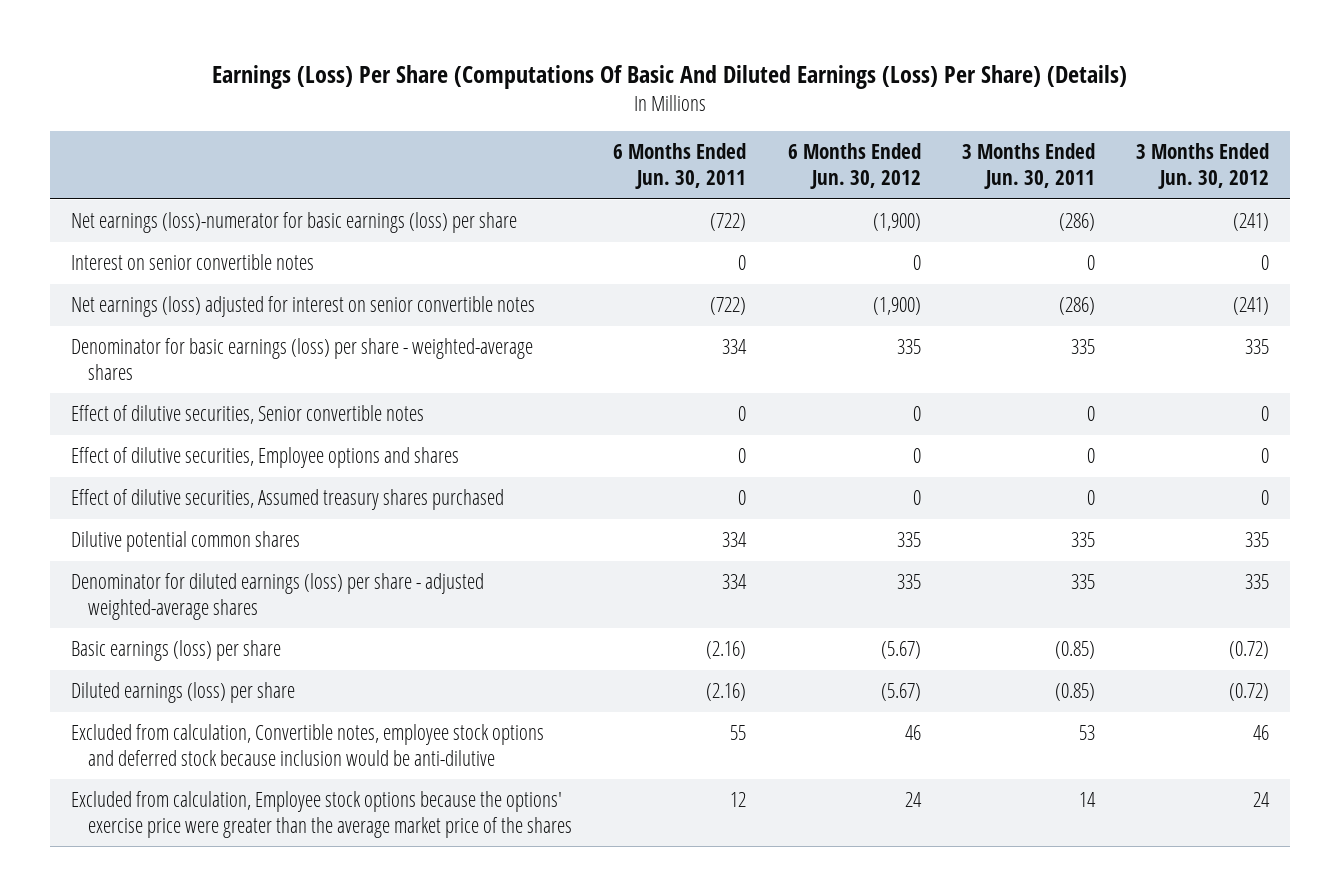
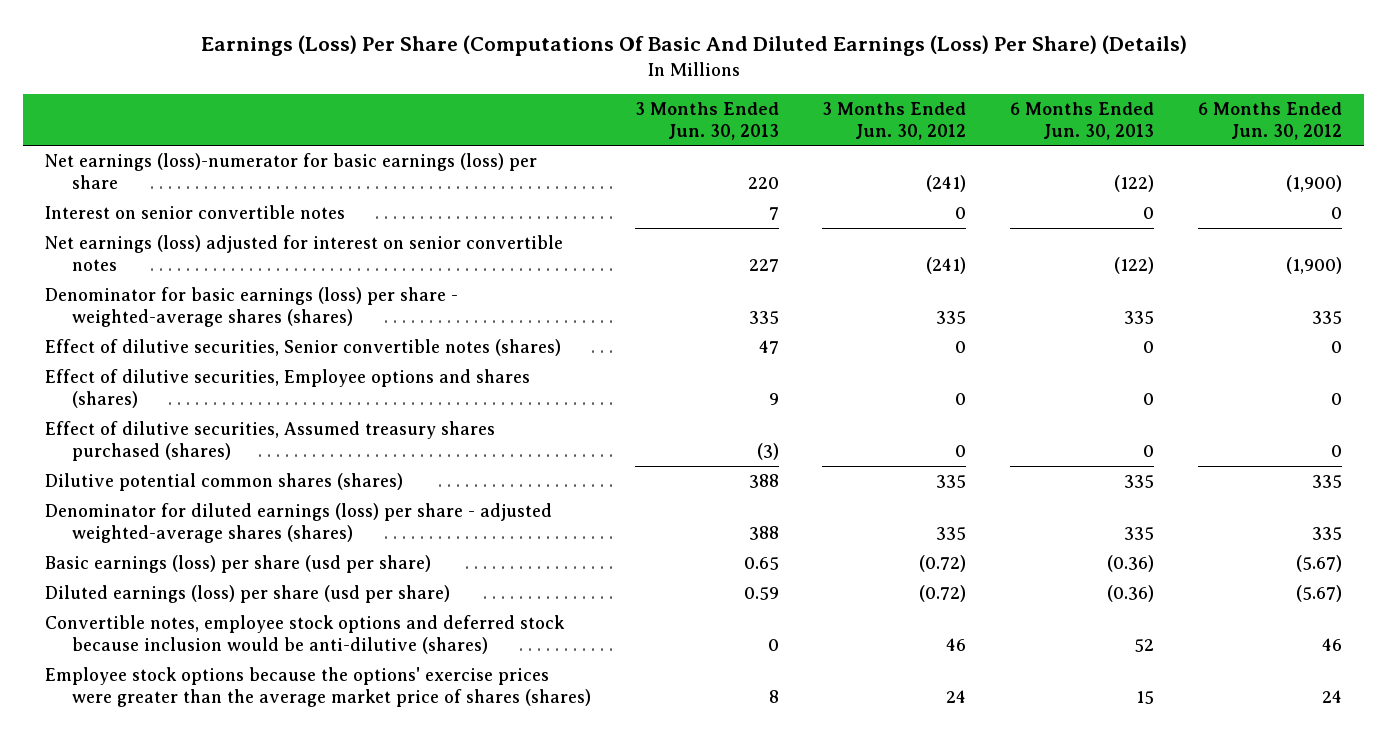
- | 6 Months Ended Jun. 30, 2011 | 6 Months Ended Jun. 30, 2012 | 3 Months Ended Jun. 30, 2011 | 3 Months Ended Jun. 30, 2012
+ | 3 Months Ended Jun. 30, 2013 | 3 Months Ended Jun. 30, 2012 | 6 Months Ended Jun. 30, 2013 | 6 Months Ended Jun. 30, 2012
- Denominator for basic earnings (loss) per share - weighted-average shares | 334 | 335 | 335 | 335
- Effect of dilutive securities, Senior convertible notes | 0 | 0 | 0 | 0
- Effect of dilutive securities, Employee options and shares | 0 | 0 | 0 | 0
- Effect of dilutive securities, Assumed treasury shares purchased | 0 | 0 | 0 | 0
- Dilutive potential common shares | 334 | 335 | 335 | 335
- Denominator for diluted earnings (loss) per share - adjusted weighted-average shares | 334 | 335 | 335 | 335
- Basic earnings (loss) per share | (2.16) | (5.67) | (0.85) | (0.72)
- Diluted earnings (loss) per share | (2.16) | (5.67) | (0.85) | (0.72)
- Excluded from calculation, Convertible notes, employee stock options and deferred stock because inclusion would be anti-dilutive | 55 | 46 | 53 | 46
- Excluded from calculation, Employee stock options because the options' exercise price were greater than the average market price of the shares | 12 | 24 | 14 | 24
+ Denominator for basic earnings (loss) per share - weighted-average shares (shares) | 335 | 335 | 335 | 335
+ Effect of dilutive securities, Senior convertible notes (shares) | 47 | 0 | 0 | 0
+ Effect of dilutive securities, Employee options and shares (shares) | 9 | 0 | 0 | 0
+ Effect of dilutive securities, Assumed treasury shares purchased (shares) | (3) | 0 | 0 | 0
+ Dilutive potential common shares (shares) | 388 | 335 | 335 | 335
+ Denominator for diluted earnings (loss) per share - adjusted weighted-average shares (shares) | 388 | 335 | 335 | 335
+ Basic earnings (loss) per share (usd per share) | 0.65 | (0.72) | (0.36) | (5.67)
+ Diluted earnings (loss) per share (usd per share) | 0.59 | (0.72) | (0.36) | (5.67)
+ Convertible notes, employee stock options and deferred stock because inclusion would be anti-dilutive (shares) | 0 | 46 | 52 | 46
+ Employee stock options because the options' exercise prices were greater than the average market price of shares (shares) | 8 | 24 | 15 | 24

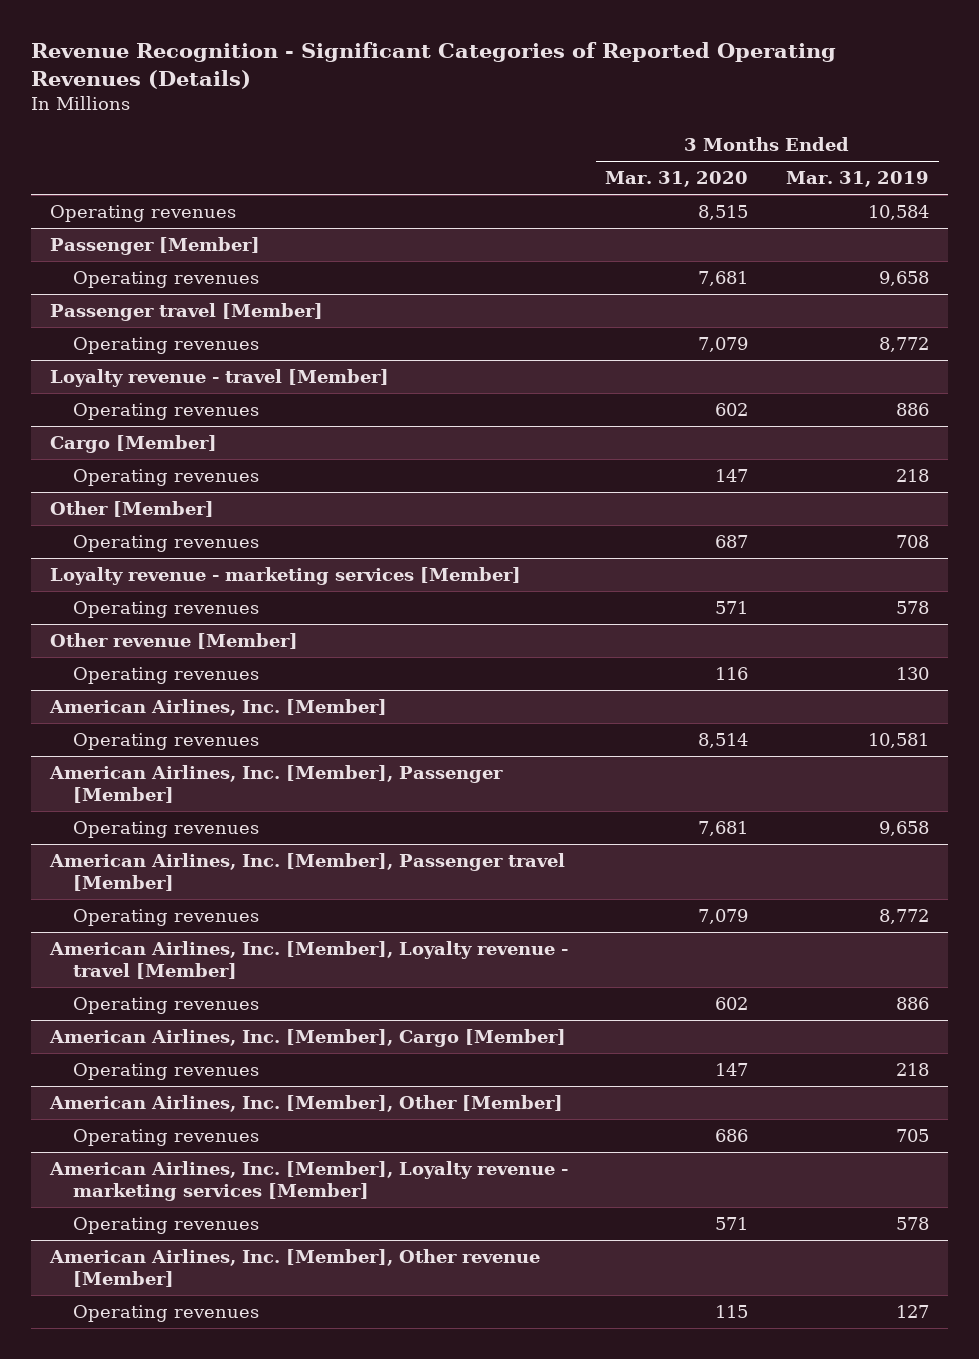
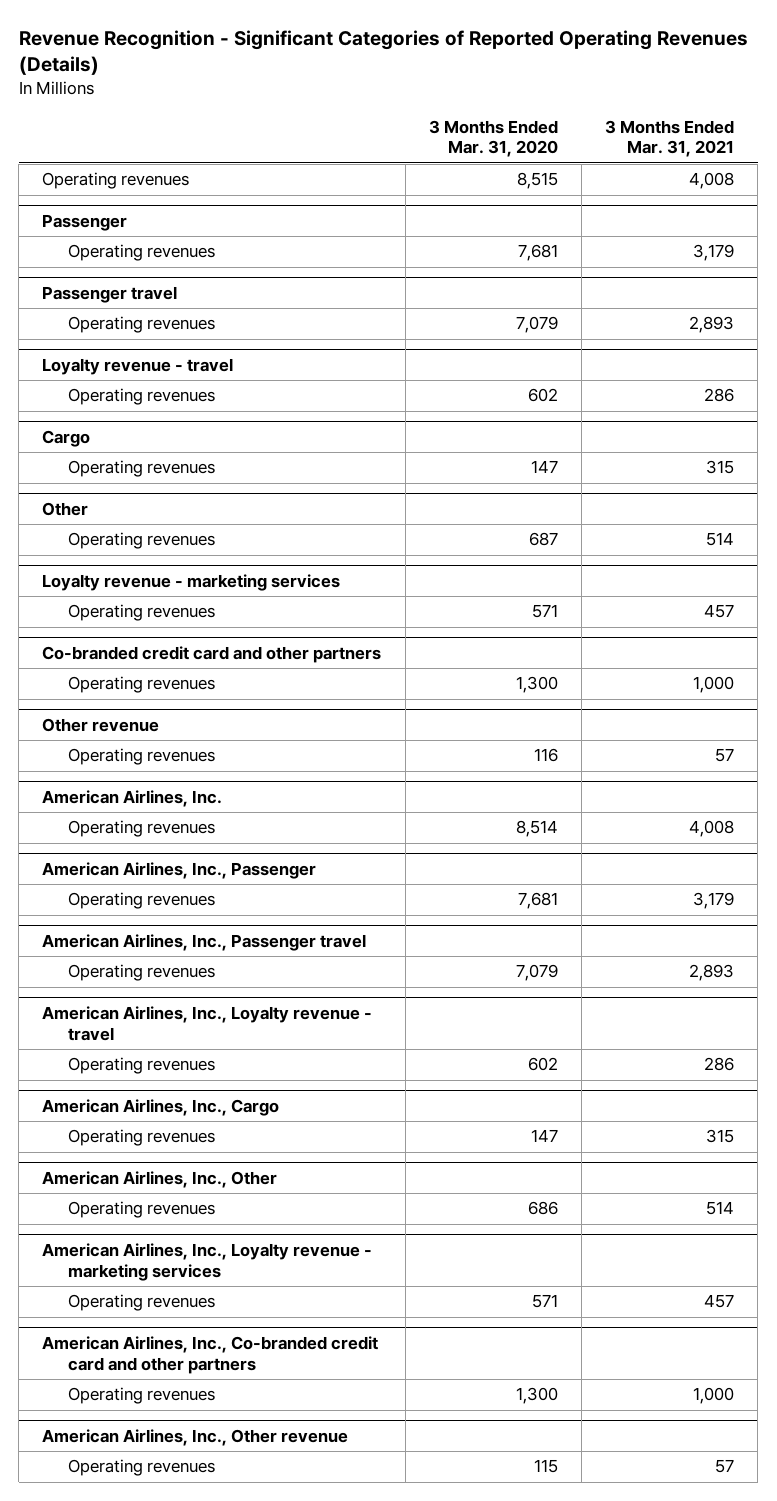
- | 3 Months Ended Mar. 31, 2020 | 3 Months Ended Mar. 31, 2019
+ | 3 Months Ended Mar. 31, 2020 | 3 Months Ended Mar. 31, 2021
- Passenger [Member]
+ Passenger
- Passenger travel [Member]
+ Passenger travel
- Loyalty revenue - travel [Member]
+ Loyalty revenue - travel
- Cargo [Member]
+ Cargo
- Other [Member]
+ Other
- Loyalty revenue - marketing services [Member]
+ Loyalty revenue - marketing services
- Other revenue [Member]
+ Co-branded credit card and other partners
+ Operating revenues | 1,300 | 1,000
+ Other revenue
- American Airlines, Inc. [Member]
+ American Airlines, Inc.
- American Airlines, Inc. [Member], Passenger [Member]
+ American Airlines, Inc., Passenger
- American Airlines, Inc. [Member], Passenger travel [Member]
+ American Airlines, Inc., Passenger travel
- American Airlines, Inc. [Member], Loyalty revenue - travel [Member]
+ American Airlines, Inc., Loyalty revenue - travel
- American Airlines, Inc. [Member], Cargo [Member]
+ American Airlines, Inc., Cargo
- American Airlines, Inc. [Member], Other [Member]
+ American Airlines, Inc., Other
- American Airlines, Inc. [Member], Loyalty revenue - marketing services [Member]
+ American Airlines, Inc., Loyalty revenue - marketing services
- American Airlines, Inc. [Member], Other revenue [Member]
+ American Airlines, Inc., Co-branded credit card and other partners
+ Operating revenues | 1,300 | 1,000
+ American Airlines, Inc., Other revenue

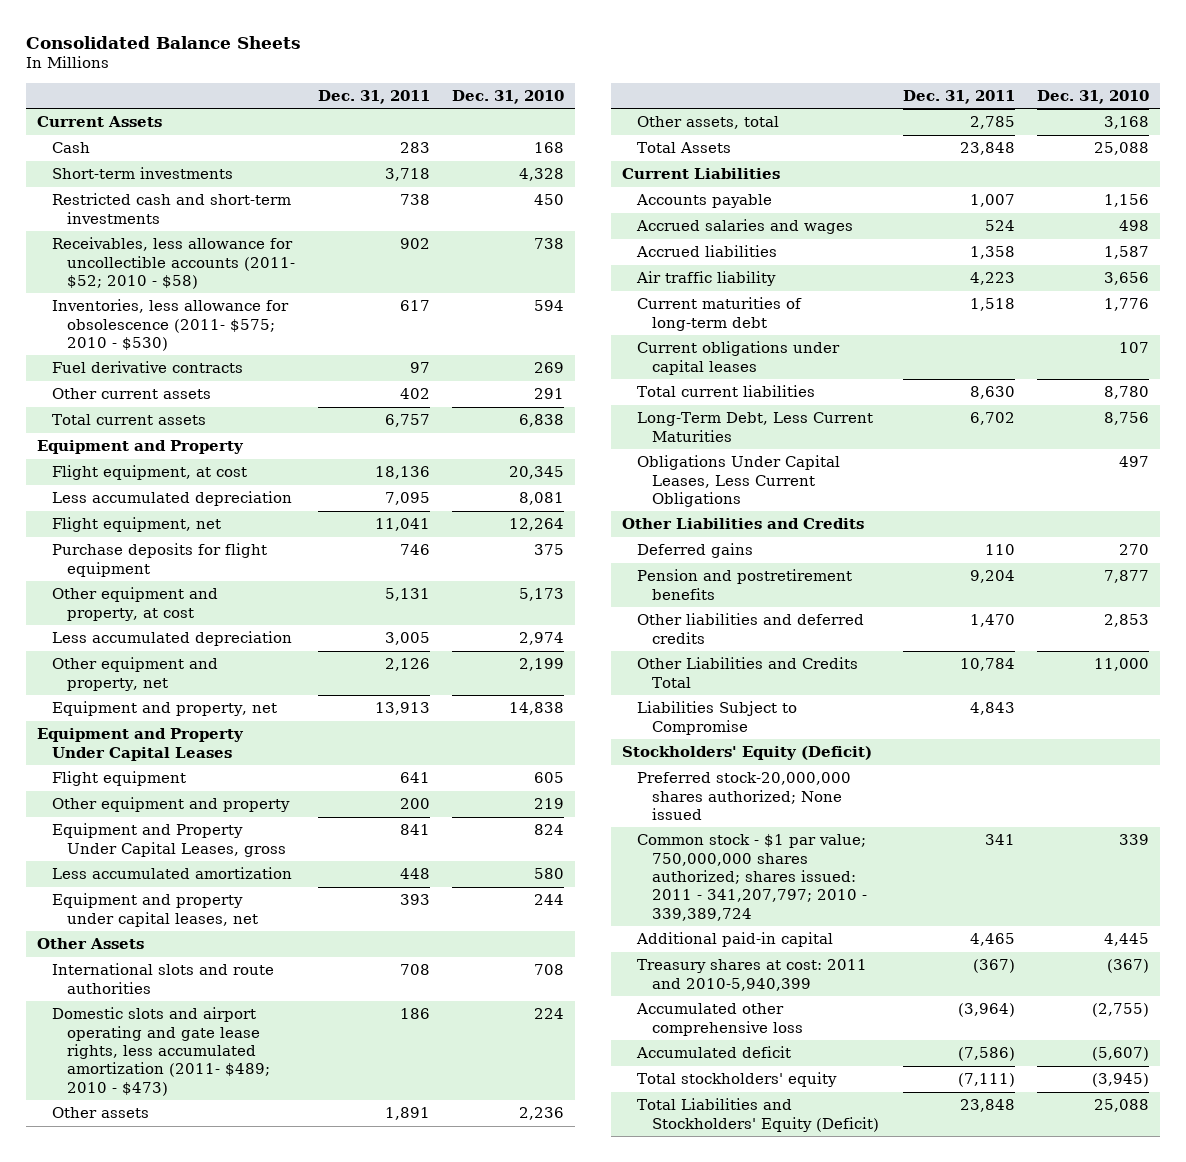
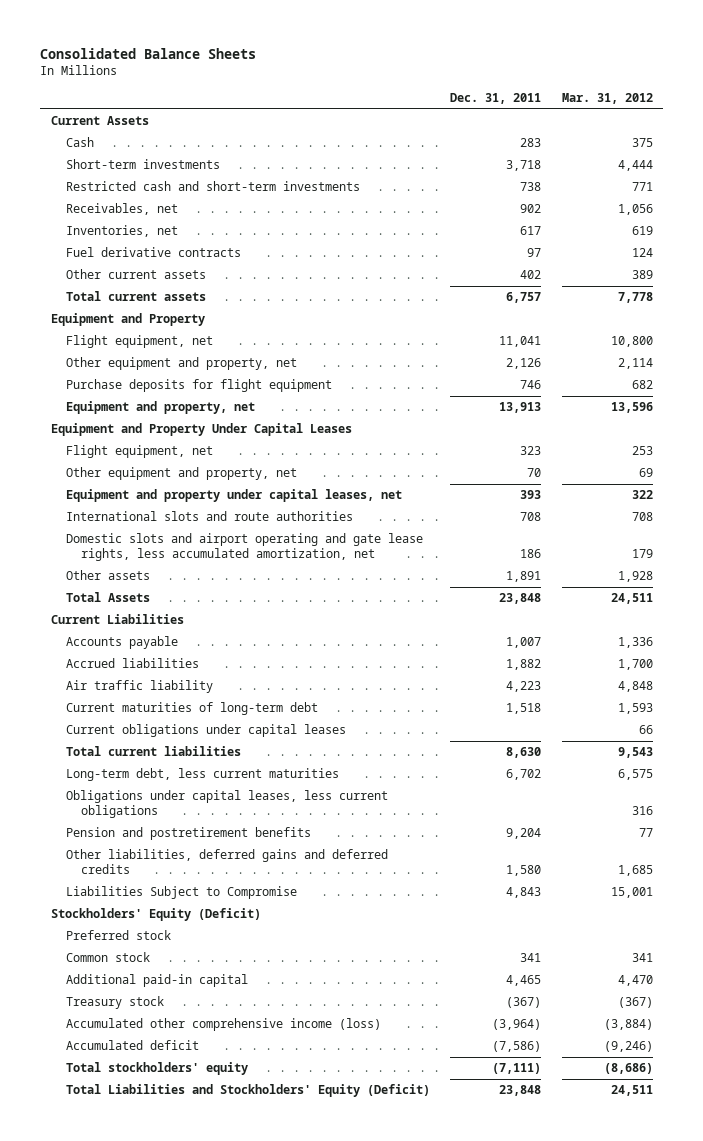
- | Dec. 31, 2011 | Dec. 31, 2010
+ | Dec. 31, 2011 | Mar. 31, 2012
- Receivables, less allowance for uncollectible accounts (2011- $52; 2010 - $58) | 902 | 738
- Inventories, less allowance for obsolescence (2011- $575; 2010 - $530) | 617 | 594
+ Receivables, net | 902 | 1,056
+ Inventories, net | 617 | 619
- Flight equipment, at cost | 18,136 | 20,345
- Less accumulated depreciation | 7,095 | 8,081
- Other equipment and property, at cost | 5,131 | 5,173
- Less accumulated depreciation | 3,005 | 2,974
moved down: Purchase deposits for flight equipment | 746 | 682
- Flight equipment | 641 | 605
- Other equipment and property | 200 | 219
- Equipment and Property Under Capital Leases, gross | 841 | 824
- Less accumulated amortization | 448 | 580
+ Flight equipment, net | 323 | 253
+ Other equipment and property, net | 70 | 69
- Other Assets
- Domestic slots and airport operating and gate lease rights, less accumulated amortization (2011- $489; 2010 - $473) | 186 | 224
+ Domestic slots and airport operating and gate lease rights, less accumulated amortization, net | 186 | 179
- Other assets, total | 2,785 | 3,168
- Accrued salaries and wages | 524 | 498
- Accrued liabilities | 1,358 | 1,587
+ Accrued liabilities | 1,882 | 1,700
- Long-Term Debt, Less Current Maturities | 6,702 | 8,756
- Obligations Under Capital Leases, Less Current Obligations | | 497
- Other Liabilities and Credits
- Deferred gains | 110 | 270
+ Long-term debt, less current maturities | 6,702 | 6,575
+ Obligations under capital leases, less current obligations | | 316
- Other liabilities and deferred credits | 1,470 | 2,853
- Other Liabilities and Credits Total | 10,784 | 11,000
+ Other liabilities, deferred gains and deferred credits | 1,580 | 1,685
- Preferred stock-20,000,000 shares authorized; None issued
- Common stock - $1 par value; 750,000,000 shares authorized; shares issued: 2011 - 341,207,797; 2010 - 339,389,724 | 341 | 339
+ Preferred stock
+ Common stock | 341 | 341
- Treasury shares at cost: 2011 and 2010-5,940,399 | (367) | (367)
- Accumulated other comprehensive loss | (3,964) | (2,755)
+ Treasury stock | (367) | (367)
+ Accumulated other comprehensive income (loss) | (3,964) | (3,884)

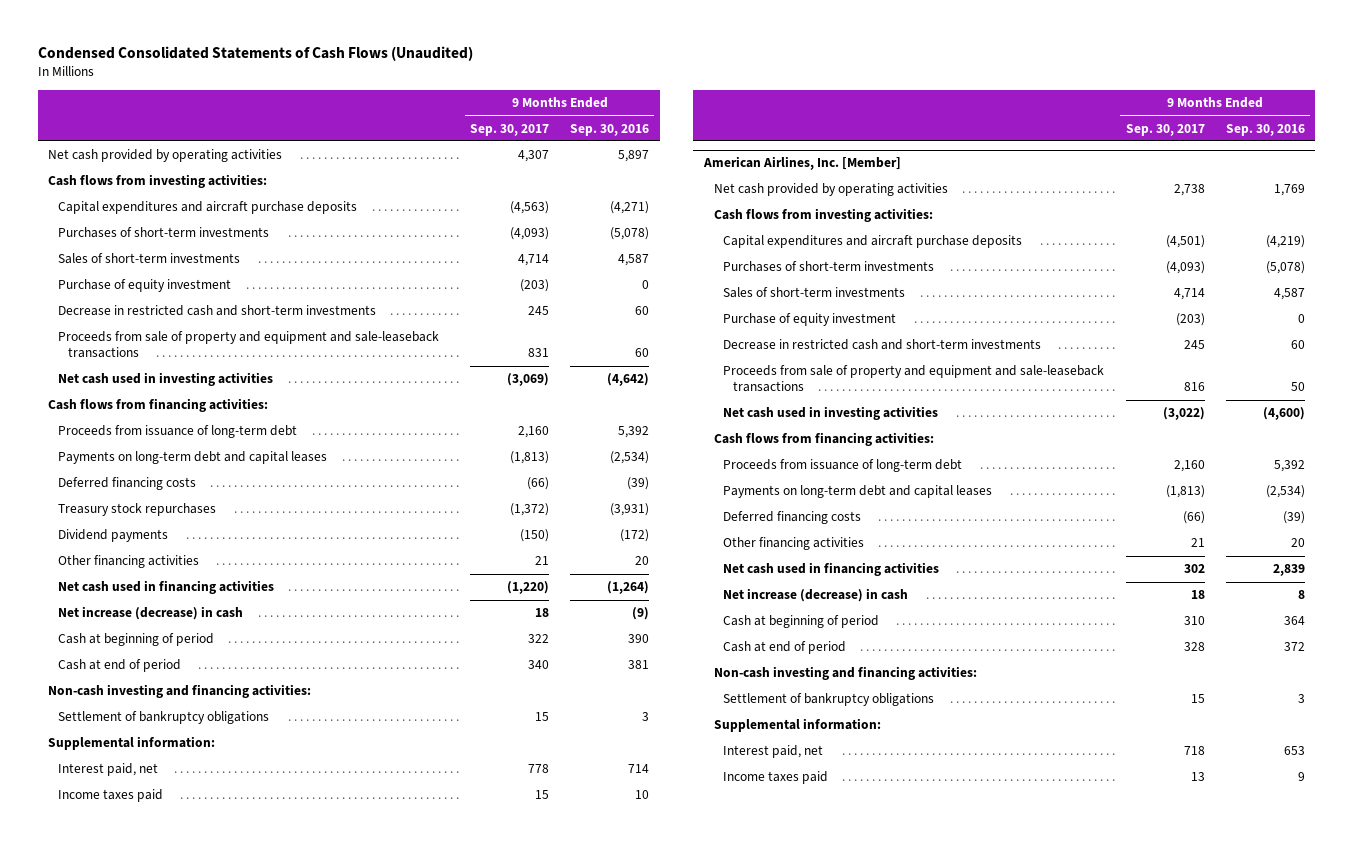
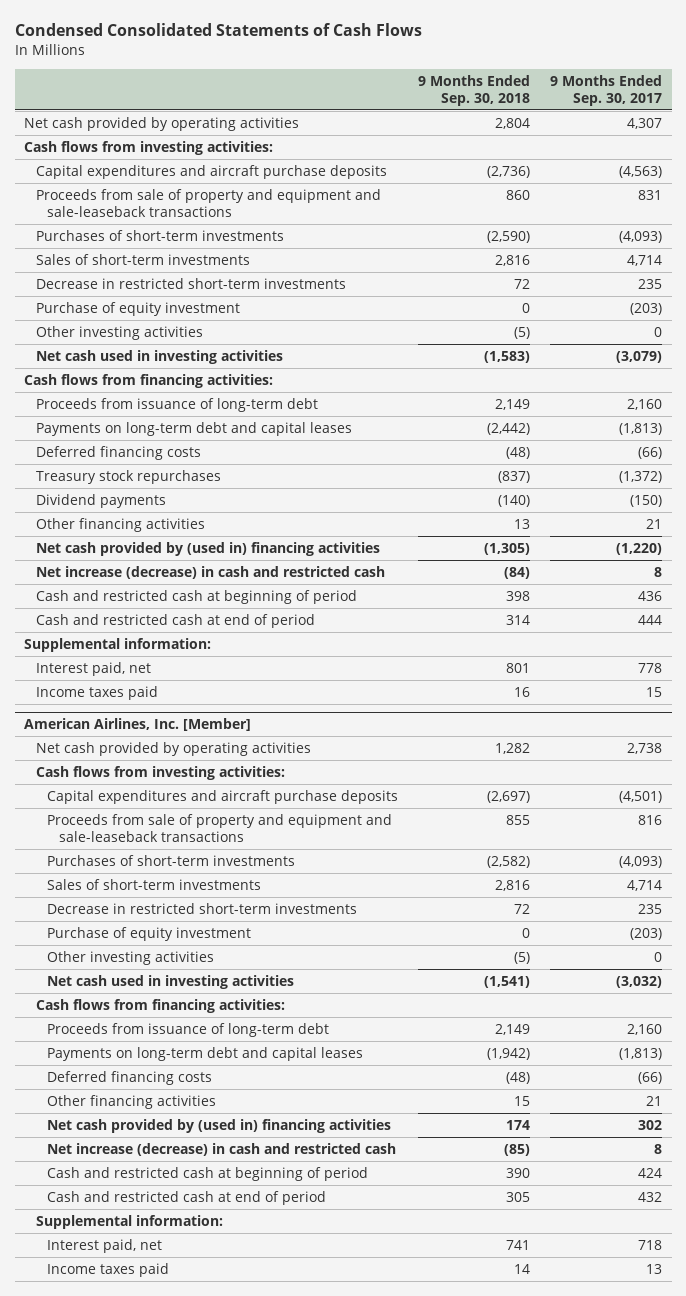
- Condensed Consolidated Statements of Cash Flows (Unaudited)
+ Condensed Consolidated Statements of Cash Flows
- | 9 Months Ended Sep. 30, 2017 | 9 Months Ended Sep. 30, 2016
+ | 9 Months Ended Sep. 30, 2018 | 9 Months Ended Sep. 30, 2017
moved up: Proceeds from sale of property and equipment and sale-leaseback transactions | 860 | 831
+ Decrease in restricted short-term investments | 72 | 235
- Decrease in restricted cash and short-term investments | 245 | 60
- Net cash used in investing activities | (3,069) | (4,642)
+ Other investing activities | (5) | 0
+ Net cash used in investing activities | (1,583) | (3,079)
- Net cash used in financing activities | (1,220) | (1,264)
- Net increase (decrease) in cash | 18 | (9)
- Cash at beginning of period | 322 | 390
- Cash at end of period | 340 | 381
- Non-cash investing and financing activities:
- Settlement of bankruptcy obligations | 15 | 3
+ Net cash provided by (used in) financing activities | (1,305) | (1,220)
+ Net increase (decrease) in cash and restricted cash | (84) | 8
+ Cash and restricted cash at beginning of period | 398 | 436
+ Cash and restricted cash at end of period | 314 | 444
@ American Airlines, Inc. [Member]
moved up: Proceeds from sale of property and equipment and sale-leaseback transactions | 855 | 816
+ Decrease in restricted short-term investments | 72 | 235
- Decrease in restricted cash and short-term investments | 245 | 60
- Net cash used in investing activities | (3,022) | (4,600)
+ Other investing activities | (5) | 0
+ Net cash used in investing activities | (1,541) | (3,032)
- Net cash used in financing activities | 302 | 2,839
- Net increase (decrease) in cash | 18 | 8
- Cash at beginning of period | 310 | 364
- Cash at end of period | 328 | 372
- Non-cash investing and financing activities:
- Settlement of bankruptcy obligations | 15 | 3
+ Net cash provided by (used in) financing activities | 174 | 302
+ Net increase (decrease) in cash and restricted cash | (85) | 8
+ Cash and restricted cash at beginning of period | 390 | 424
+ Cash and restricted cash at end of period | 305 | 432

